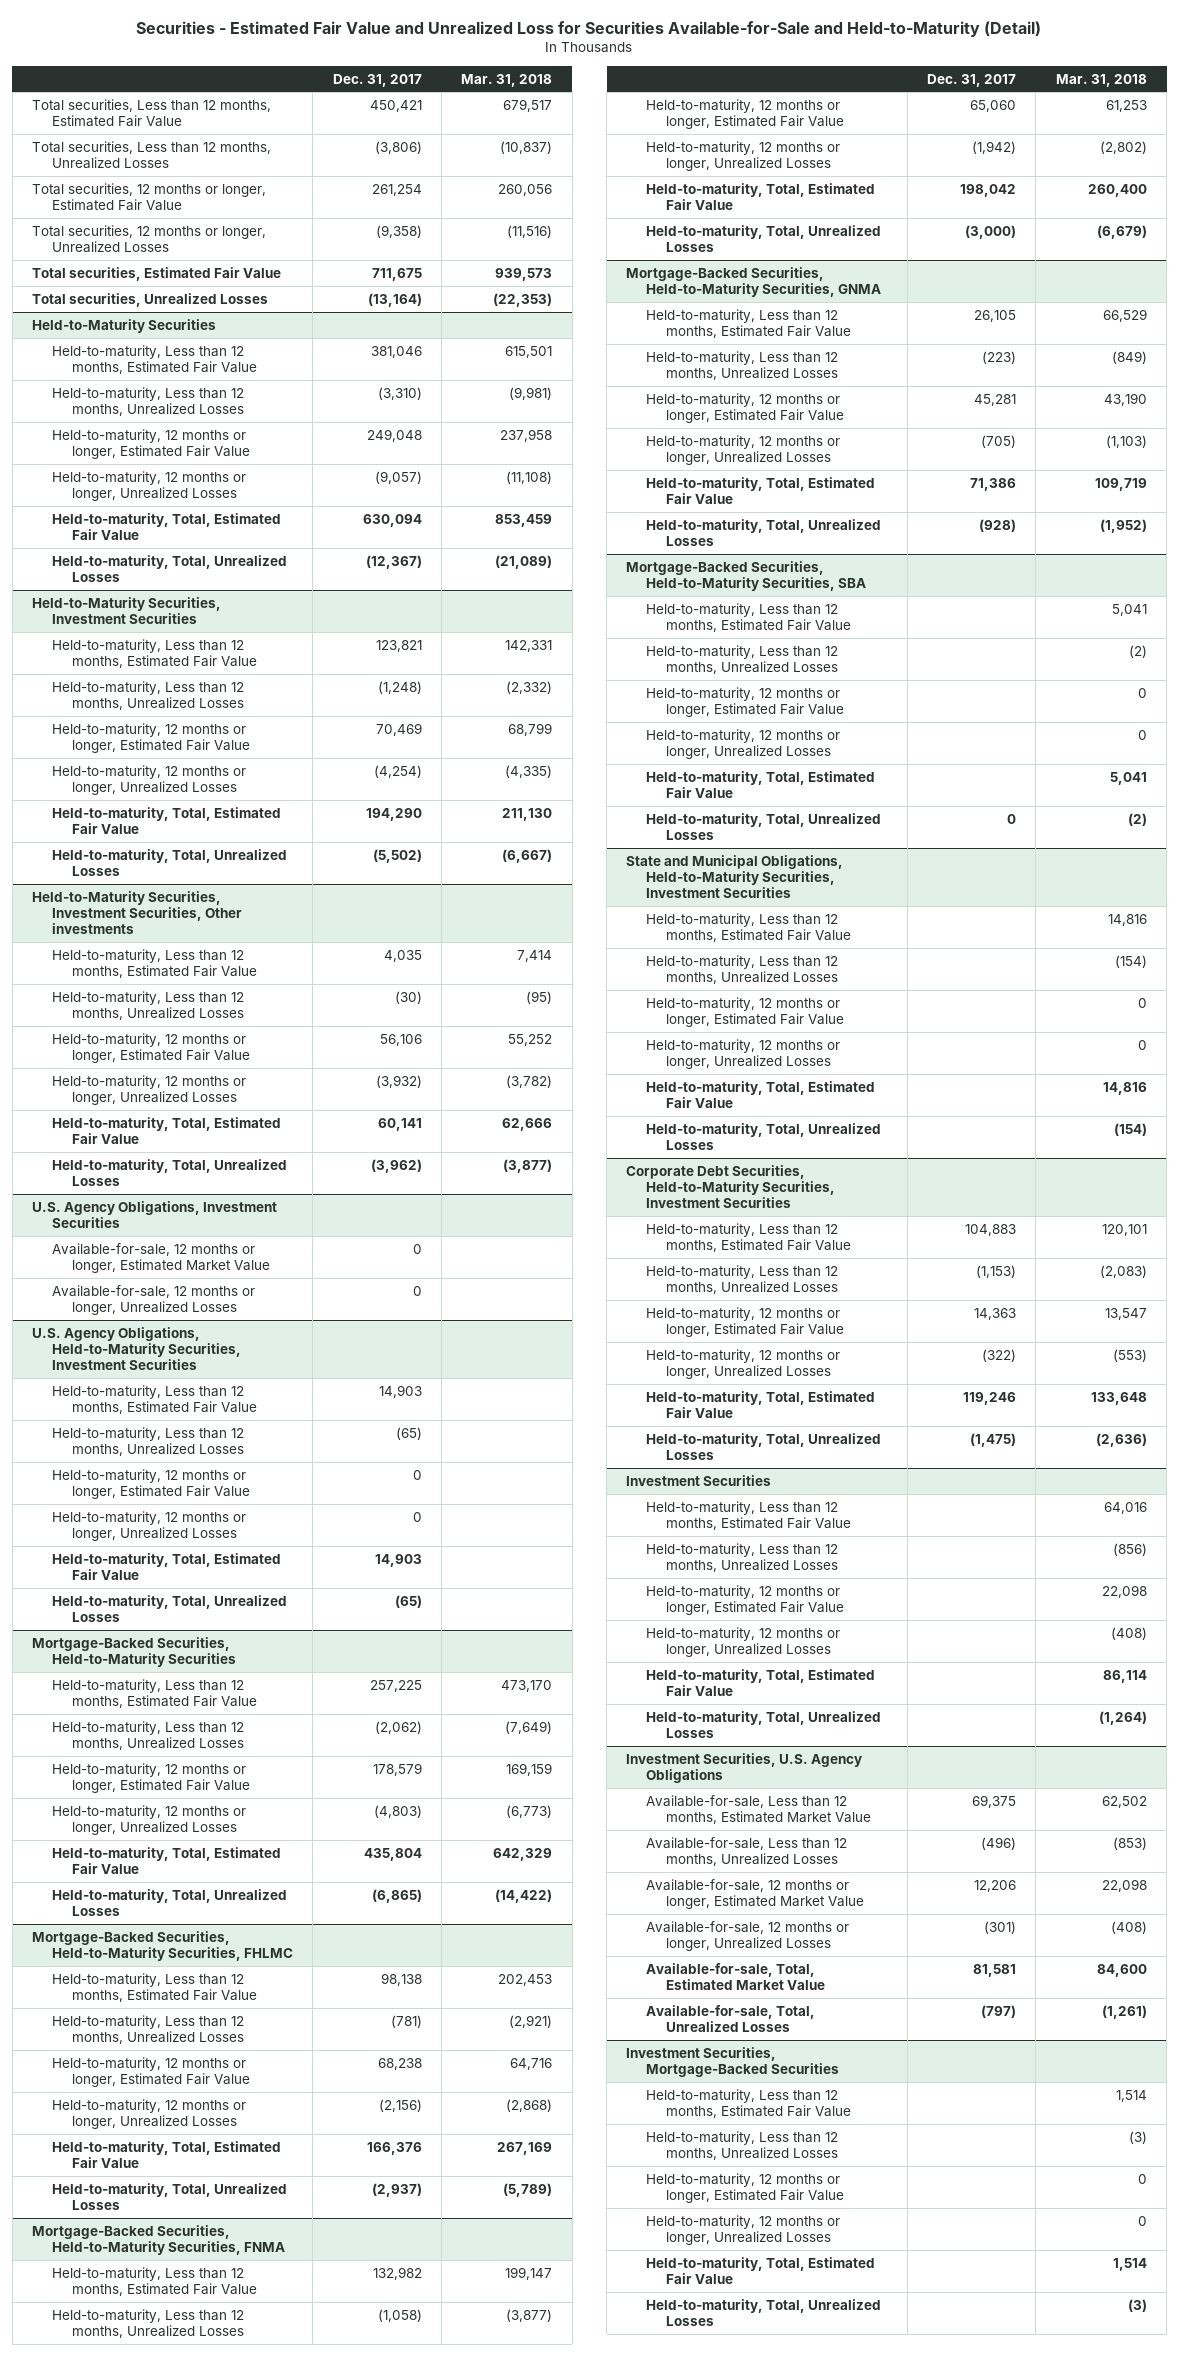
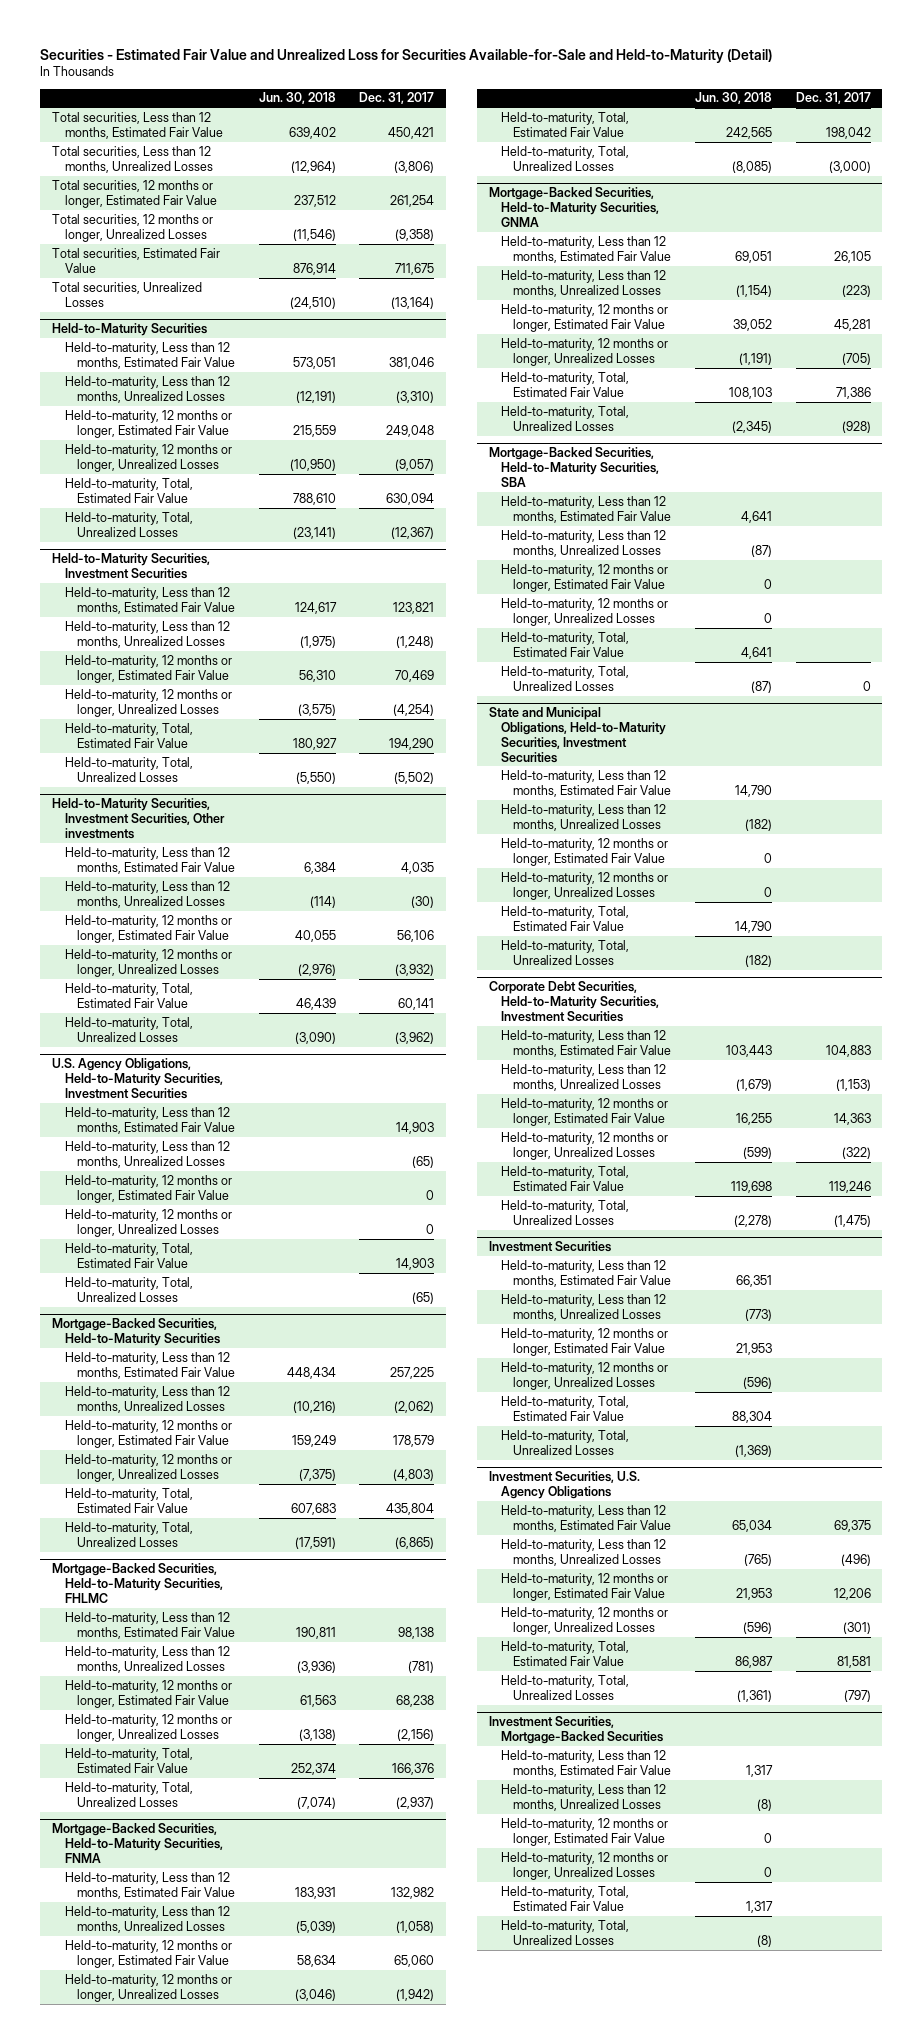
- | Dec. 31, 2017 | Mar. 31, 2018
+ | Jun. 30, 2018 | Dec. 31, 2017
- U.S. Agency Obligations, Investment Securities
- Available-for-sale, 12 months or longer, Estimated Market Value | 0 |
- Available-for-sale, 12 months or longer, Unrealized Losses | 0 |
@ Investment Securities, U.S. Agency Obligations
- Available-for-sale, Less than 12 months, Estimated Market Value | 69,375 | 62,502
- Available-for-sale, Less than 12 months, Unrealized Losses | (496) | (853)
- Available-for-sale, 12 months or longer, Estimated Market Value | 12,206 | 22,098
- Available-for-sale, 12 months or longer, Unrealized Losses | (301) | (408)
- Available-for-sale, Total, Estimated Market Value | 81,581 | 84,600
- Available-for-sale, Total, Unrealized Losses | (797) | (1,261)
+ Held-to-maturity, Less than 12 months, Estimated Fair Value | 65,034 | 69,375
+ Held-to-maturity, Less than 12 months, Unrealized Losses | (765) | (496)
+ Held-to-maturity, 12 months or longer, Estimated Fair Value | 21,953 | 12,206
+ Held-to-maturity, 12 months or longer, Unrealized Losses | (596) | (301)
+ Held-to-maturity, Total, Estimated Fair Value | 86,987 | 81,581
+ Held-to-maturity, Total, Unrealized Losses | (1,361) | (797)

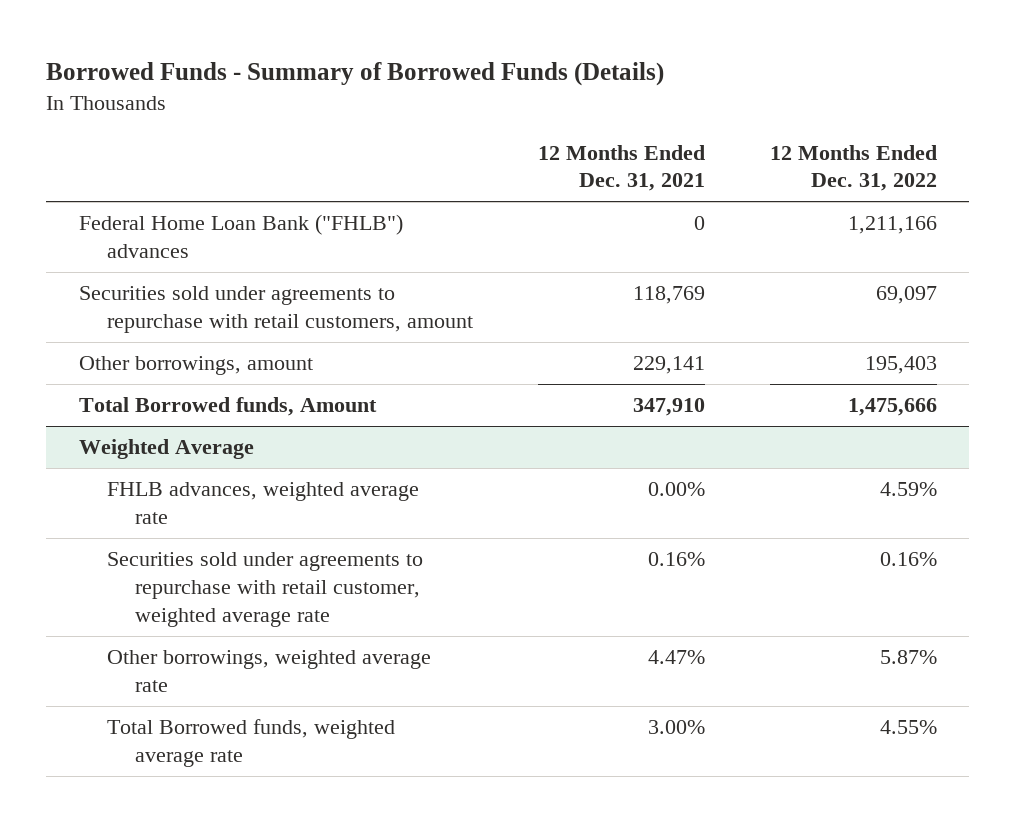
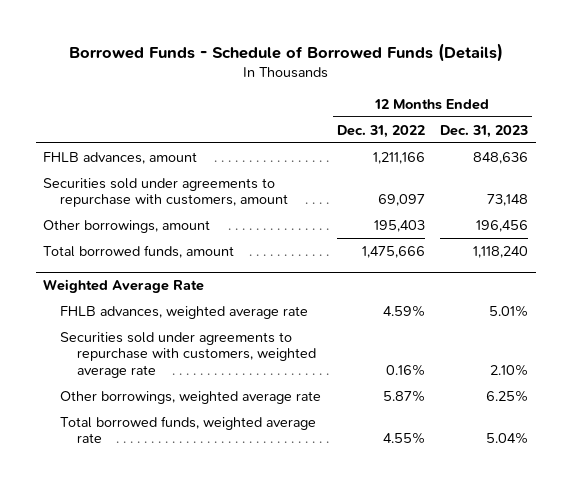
- Borrowed Funds - Summary of Borrowed Funds (Details)
+ Borrowed Funds - Schedule of Borrowed Funds (Details)
- | 12 Months Ended Dec. 31, 2021 | 12 Months Ended Dec. 31, 2022
+ | 12 Months Ended Dec. 31, 2022 | 12 Months Ended Dec. 31, 2023
- Federal Home Loan Bank ("FHLB") advances | 0 | 1,211,166
- Securities sold under agreements to repurchase with retail customers, amount | 118,769 | 69,097
+ FHLB advances, amount | 1,211,166 | 848,636
+ Securities sold under agreements to repurchase with customers, amount | 69,097 | 73,148
- Total Borrowed funds, Amount | 347,910 | 1,475,666
- Weighted Average
+ Total borrowed funds, amount | 1,475,666 | 1,118,240
+ Weighted Average Rate
- Securities sold under agreements to repurchase with retail customer, weighted average rate | 0.16% | 0.16%
+ Securities sold under agreements to repurchase with customers, weighted average rate | 0.16% | 2.10%
- Total Borrowed funds, weighted average rate | 3.00% | 4.55%
+ Total borrowed funds, weighted average rate | 4.55% | 5.04%

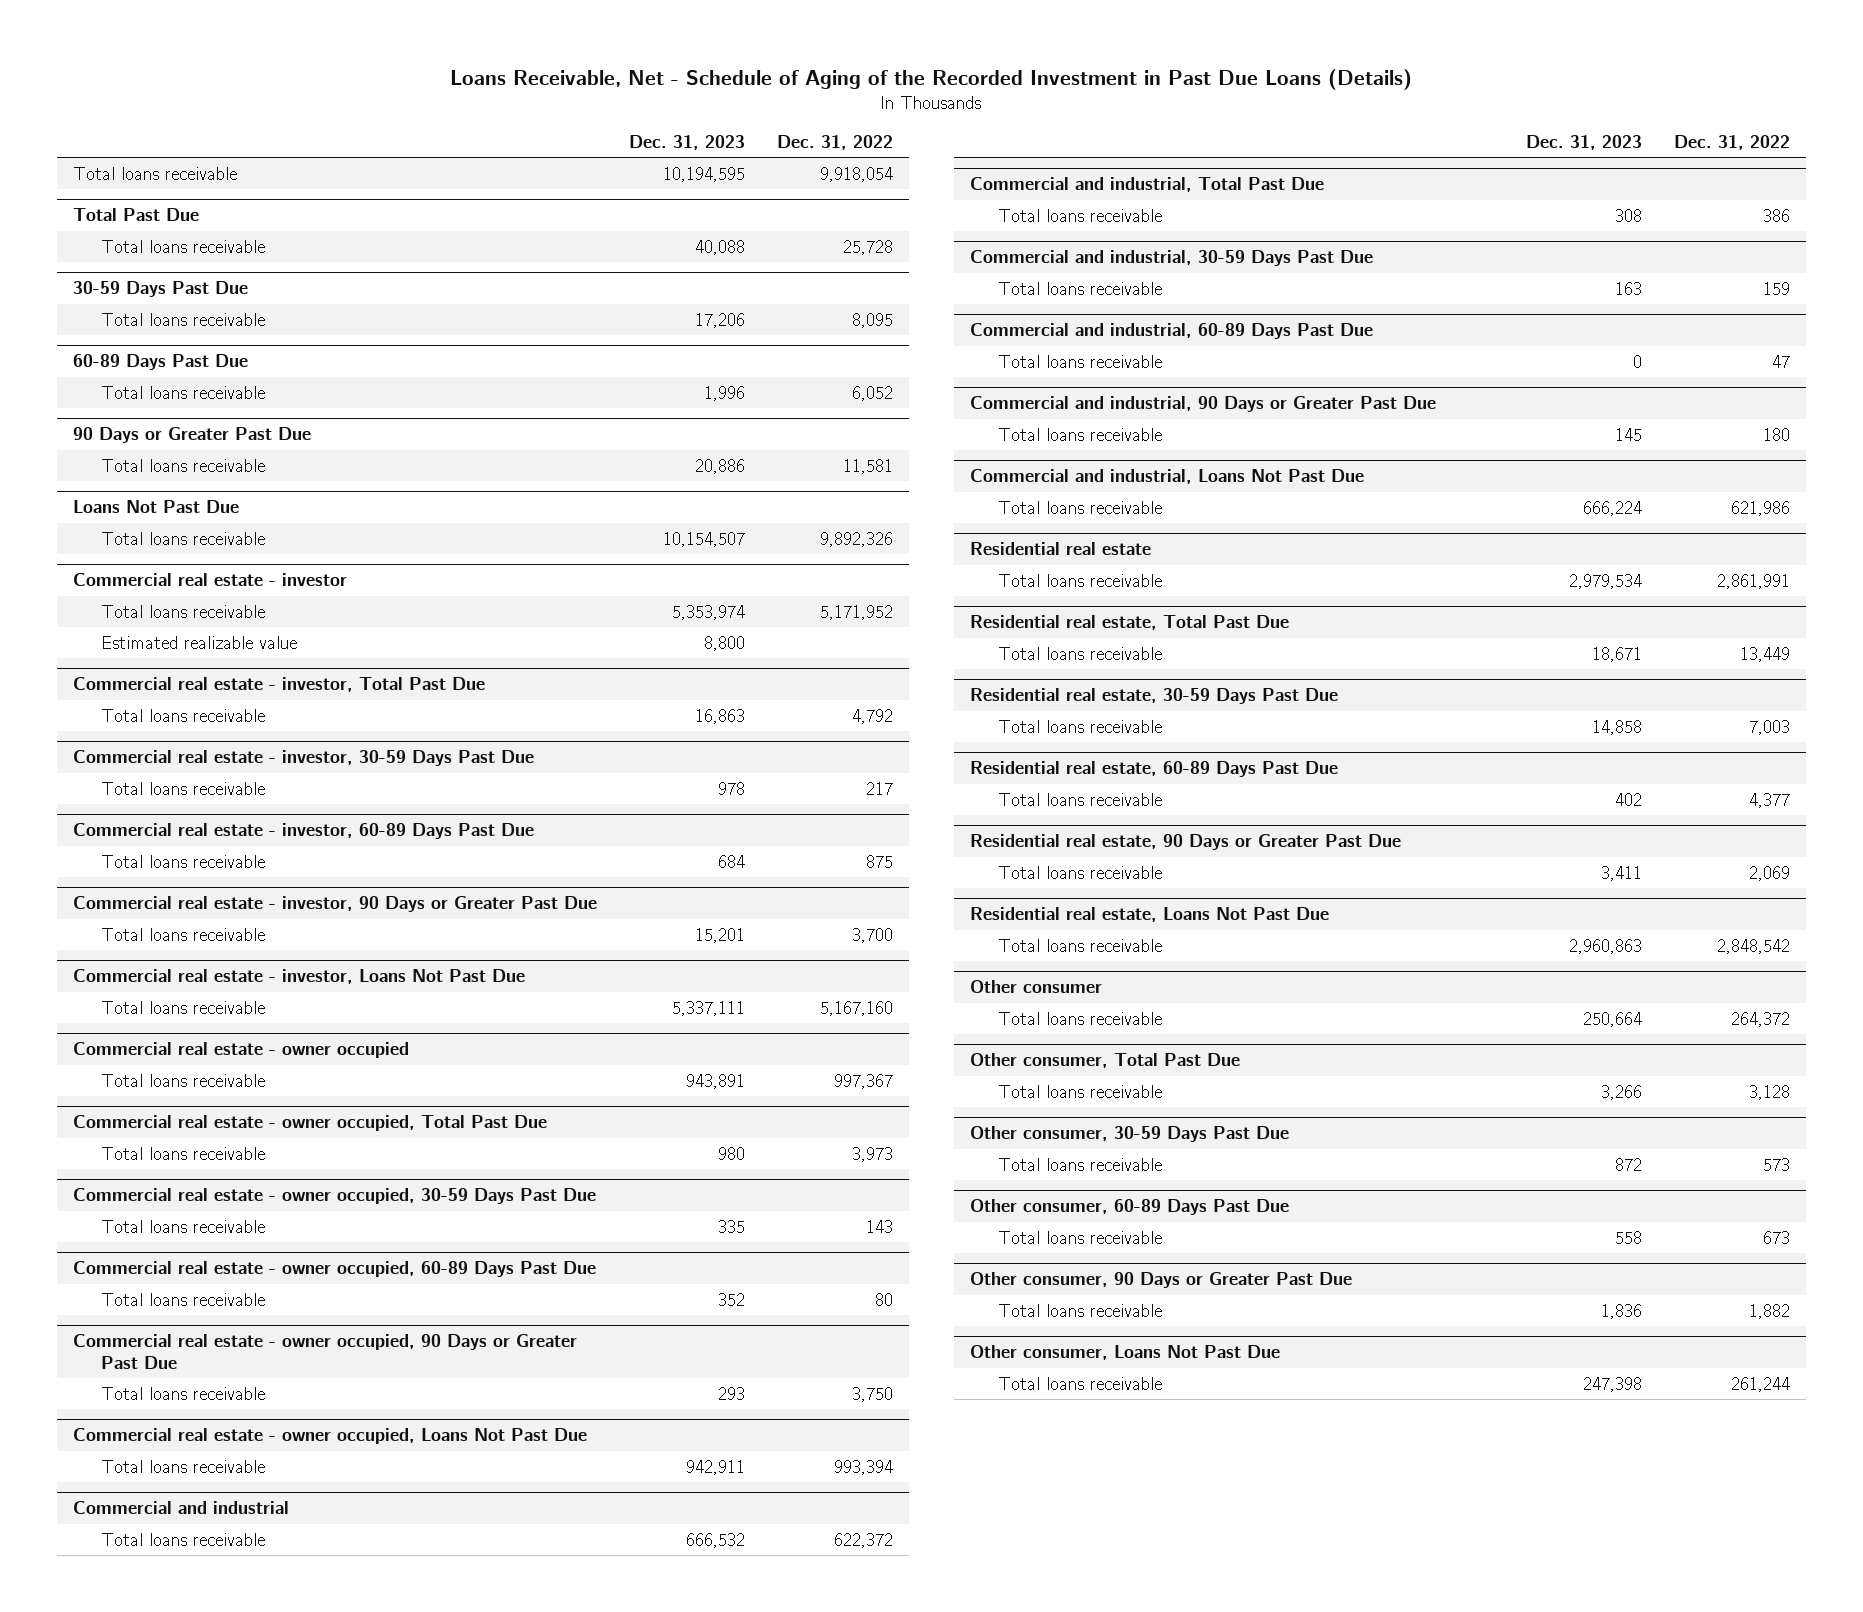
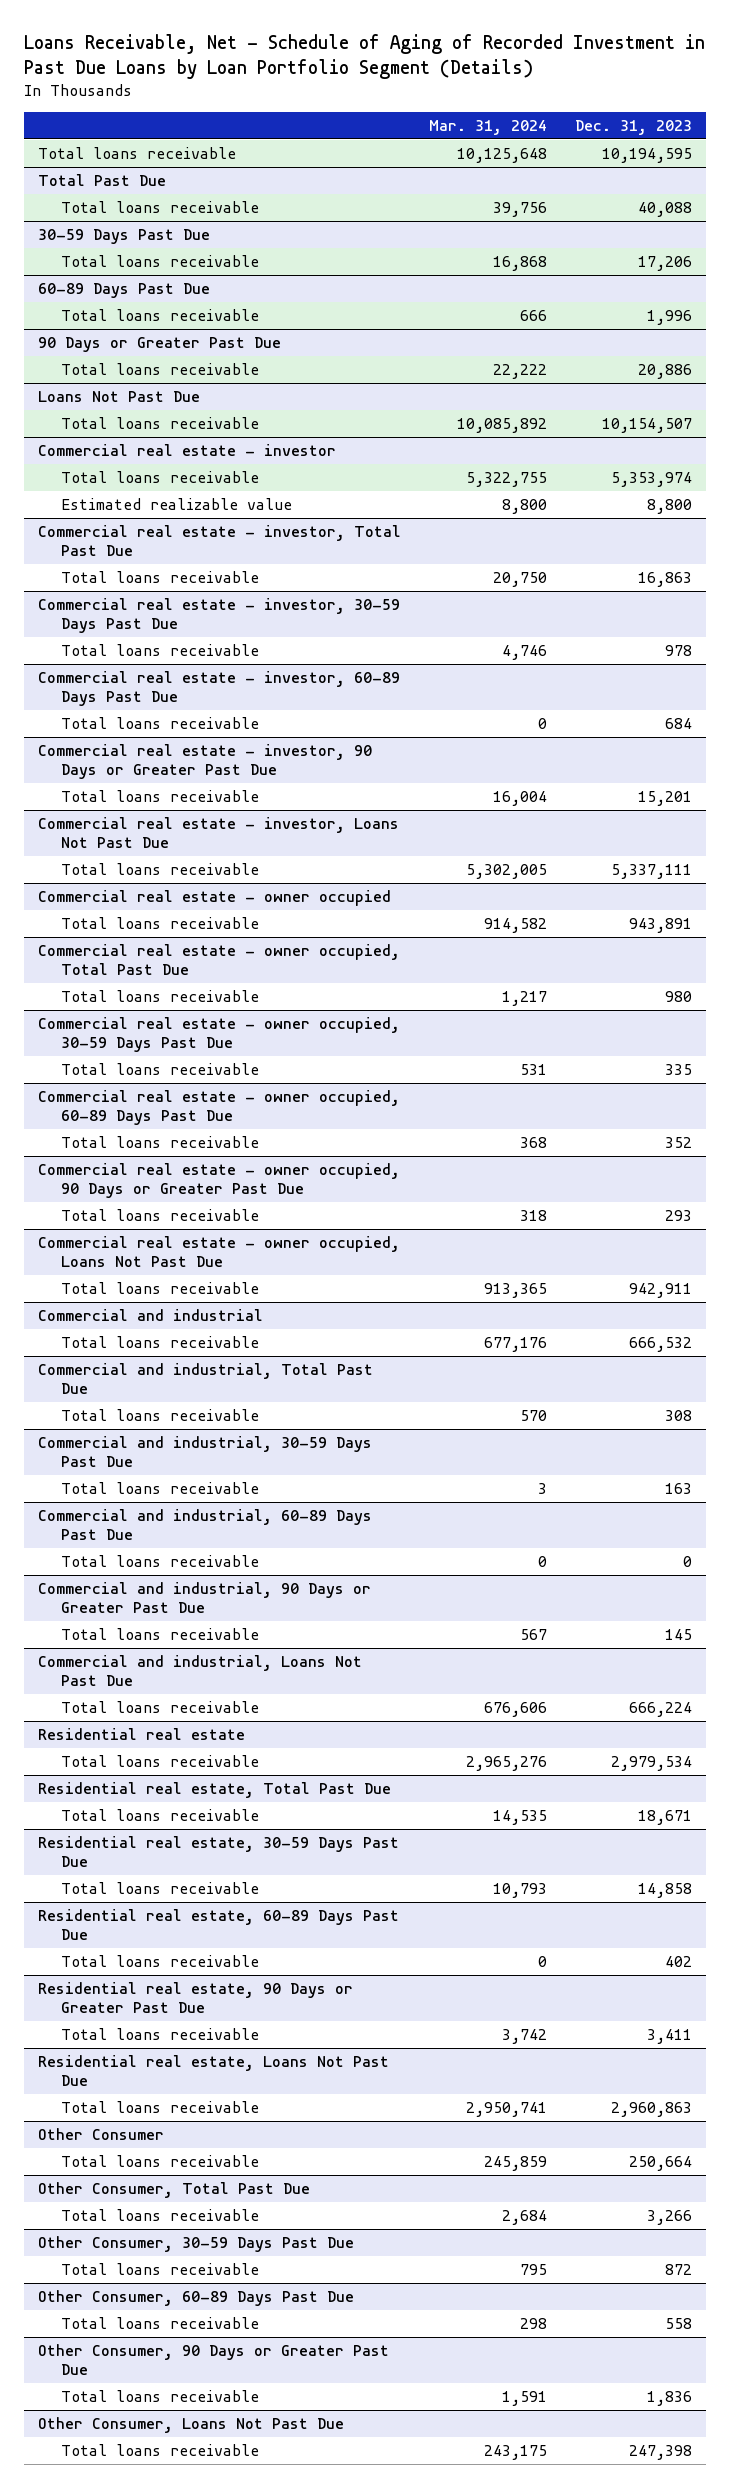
- Loans Receivable, Net - Schedule of Aging of the Recorded Investment in Past Due Loans (Details)
+ Loans Receivable, Net - Schedule of Aging of Recorded Investment in Past Due Loans by Loan Portfolio Segment (Details)
- | Dec. 31, 2023 | Dec. 31, 2022
+ | Mar. 31, 2024 | Dec. 31, 2023
- Other consumer
+ Other Consumer
- Other consumer, Total Past Due
+ Other Consumer, Total Past Due
- Other consumer, 30-59 Days Past Due
+ Other Consumer, 30-59 Days Past Due
- Other consumer, 60-89 Days Past Due
+ Other Consumer, 60-89 Days Past Due
- Other consumer, 90 Days or Greater Past Due
+ Other Consumer, 90 Days or Greater Past Due
- Other consumer, Loans Not Past Due
+ Other Consumer, Loans Not Past Due

